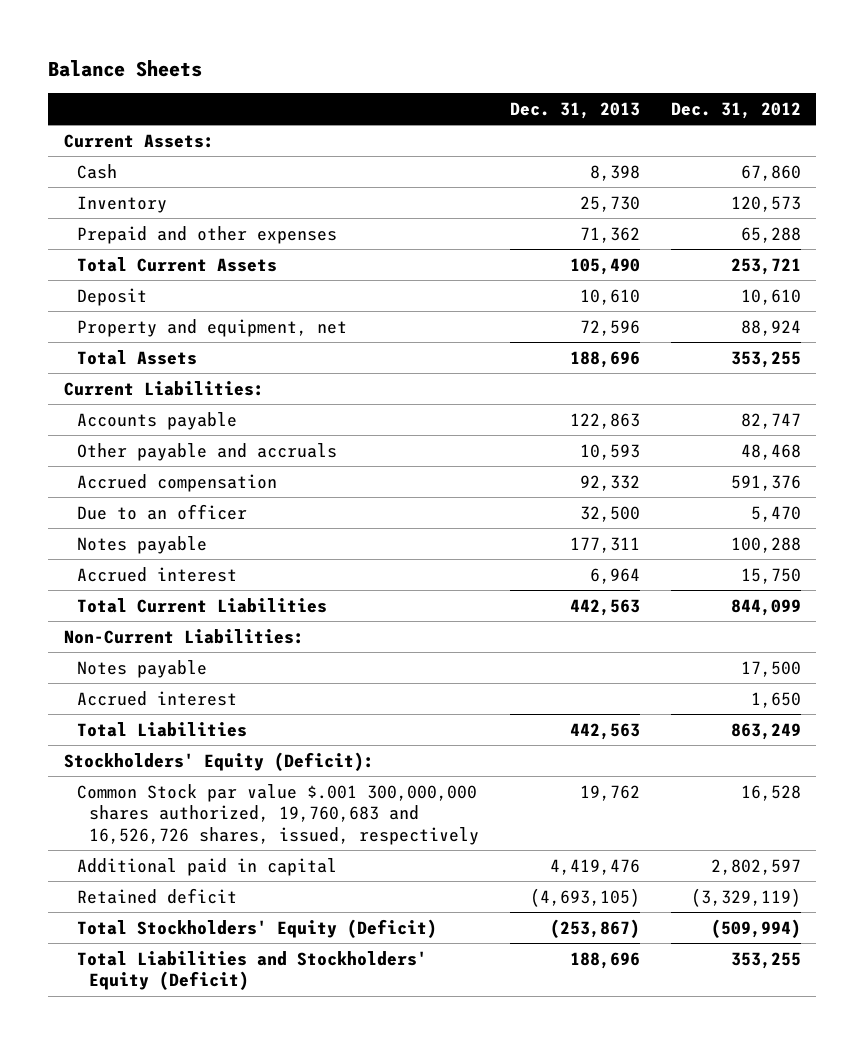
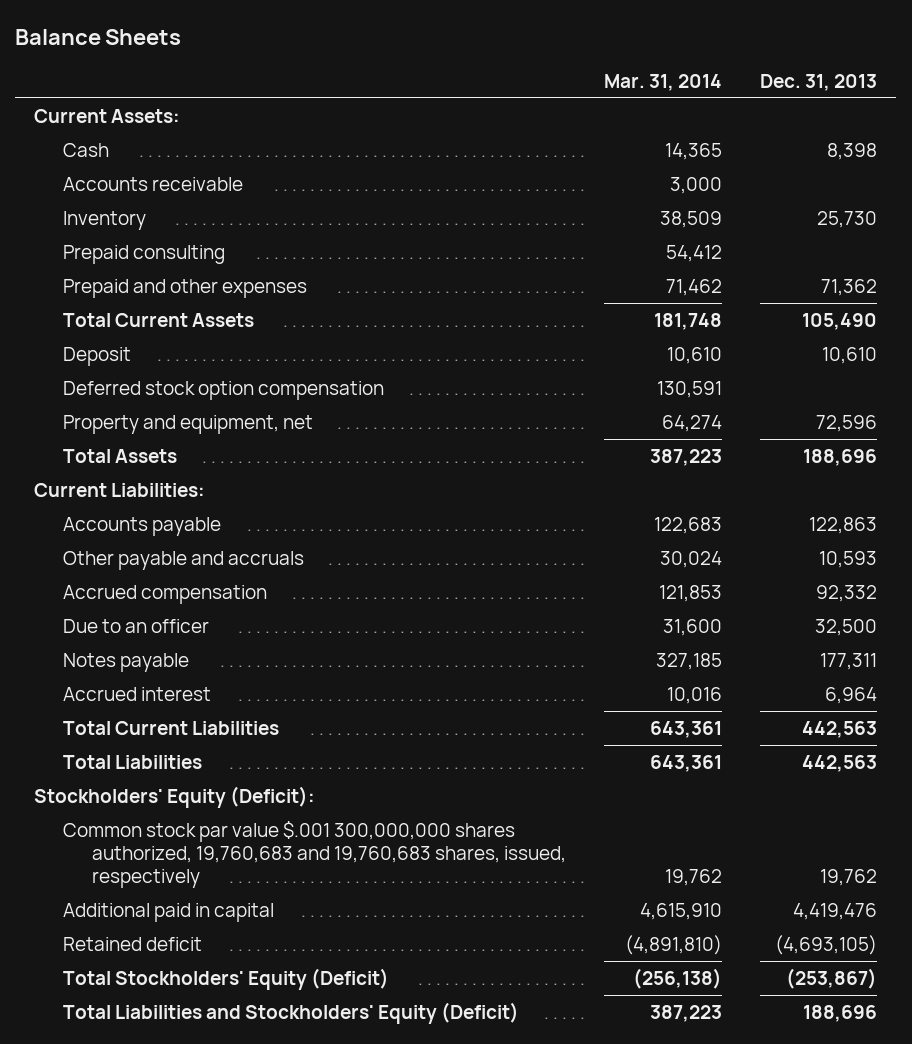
- | Dec. 31, 2013 | Dec. 31, 2012
+ | Mar. 31, 2014 | Dec. 31, 2013
+ Accounts receivable | 3,000 |
+ Prepaid consulting | 54,412 |
+ Deferred stock option compensation | 130,591 |
- Non-Current Liabilities:
- Notes payable | | 17,500
- Accrued interest | | 1,650
- Common Stock par value $.001 300,000,000 shares authorized, 19,760,683 and 16,526,726 shares, issued, respectively | 19,762 | 16,528
+ Common stock par value $.001 300,000,000 shares authorized, 19,760,683 and 19,760,683 shares, issued, respectively | 19,762 | 19,762

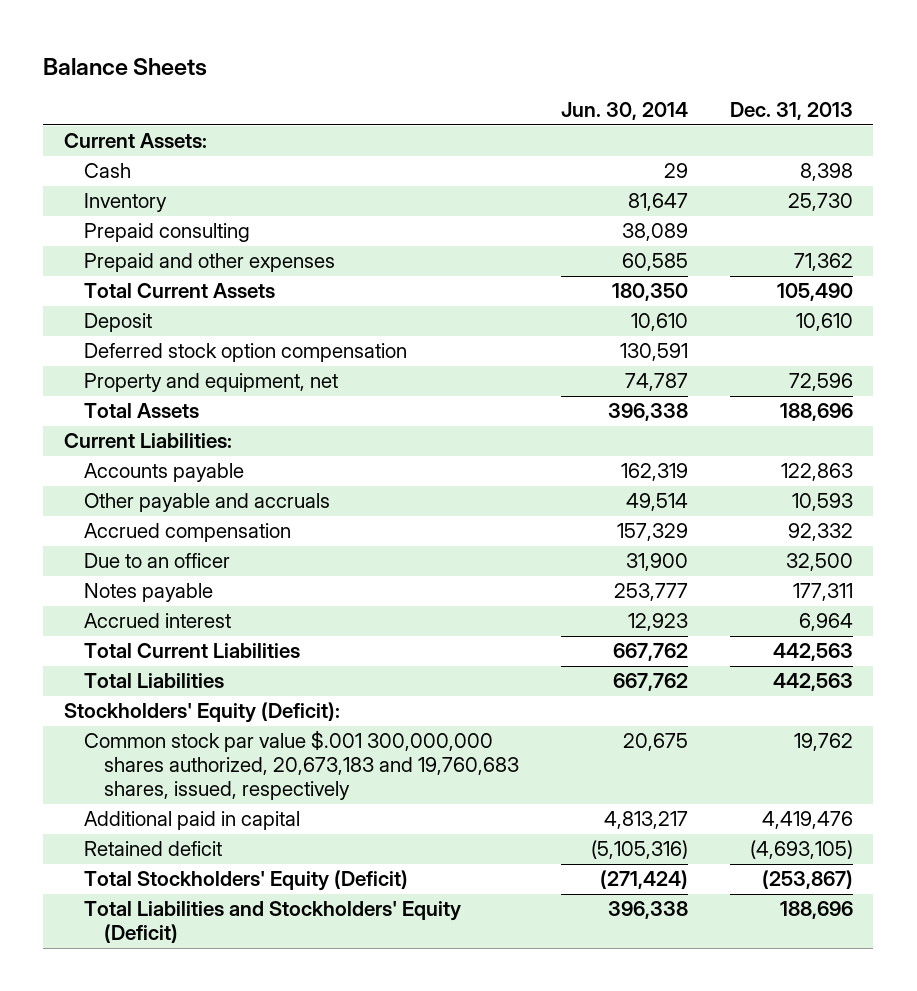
- | Mar. 31, 2014 | Dec. 31, 2013
+ | Jun. 30, 2014 | Dec. 31, 2013
- Accounts receivable | 3,000 |
- Common stock par value $.001 300,000,000 shares authorized, 19,760,683 and 19,760,683 shares, issued, respectively | 19,762 | 19,762
+ Common stock par value $.001 300,000,000 shares authorized, 20,673,183 and 19,760,683 shares, issued, respectively | 20,675 | 19,762

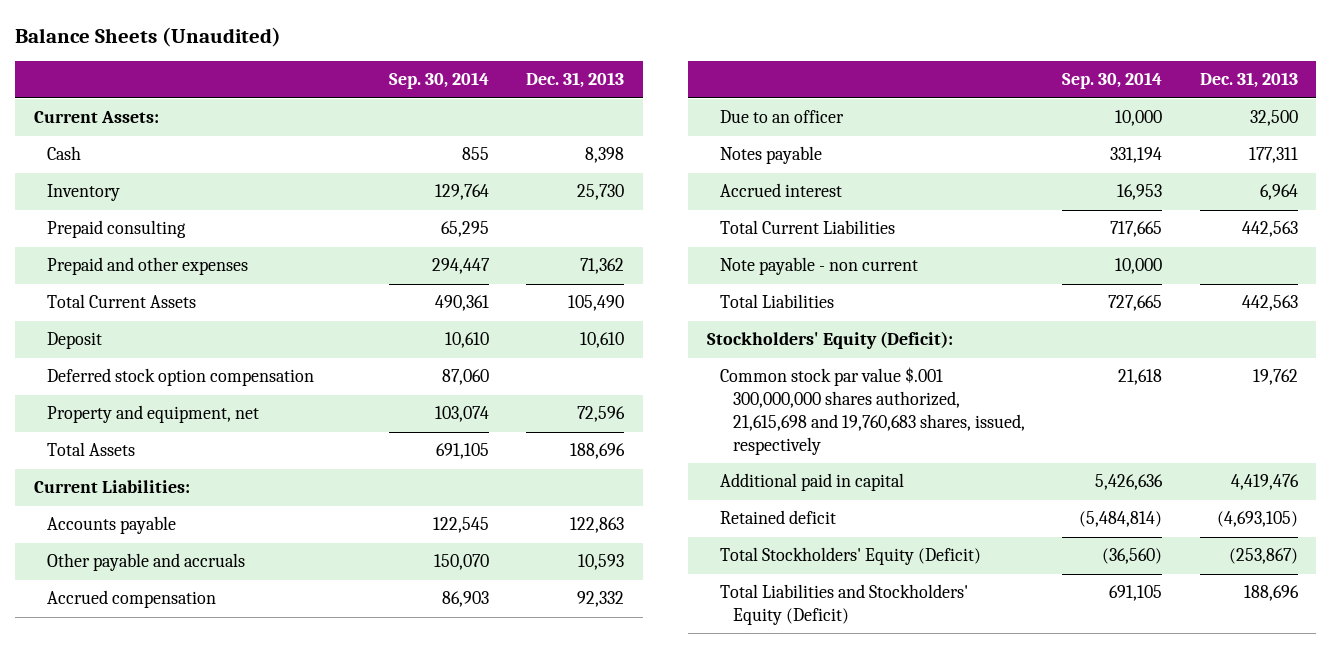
- Balance Sheets
+ Balance Sheets (Unaudited)
- | Jun. 30, 2014 | Dec. 31, 2013
+ | Sep. 30, 2014 | Dec. 31, 2013
+ Note payable - non current | 10,000 |
- Common stock par value $.001 300,000,000 shares authorized, 20,673,183 and 19,760,683 shares, issued, respectively | 20,675 | 19,762
+ Common stock par value $.001 300,000,000 shares authorized, 21,615,698 and 19,760,683 shares, issued, respectively | 21,618 | 19,762

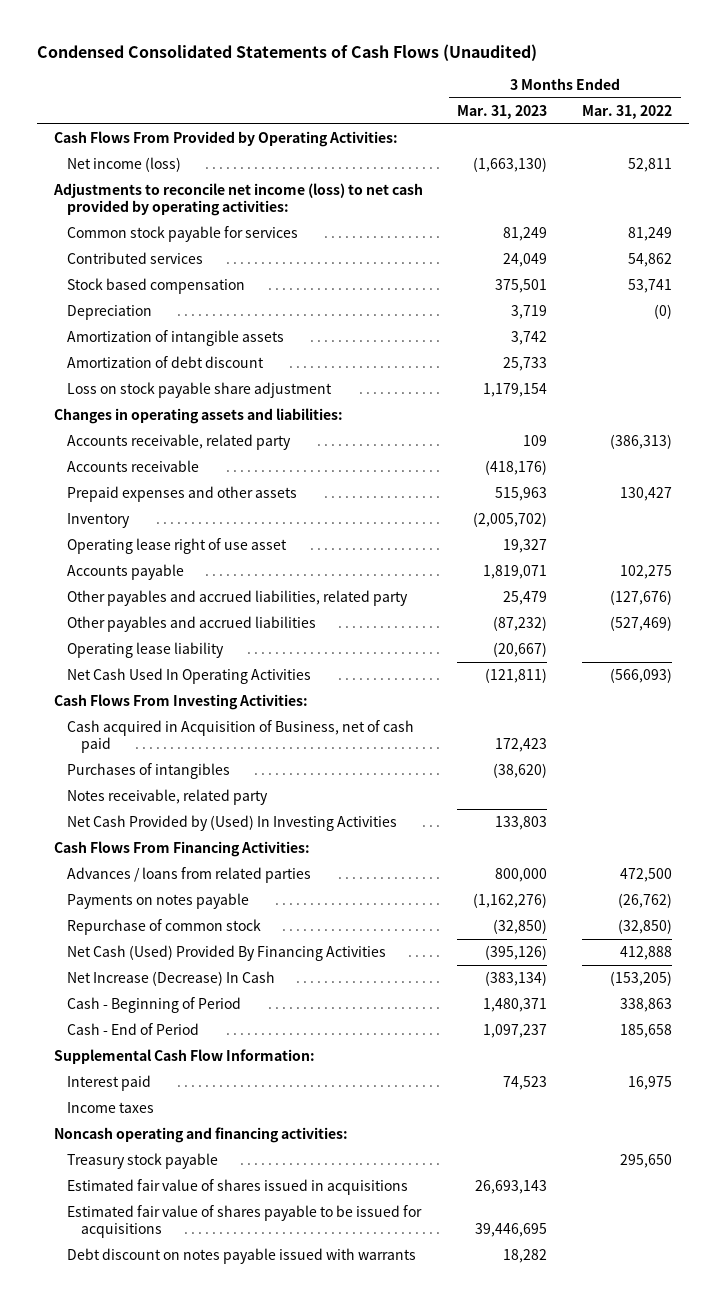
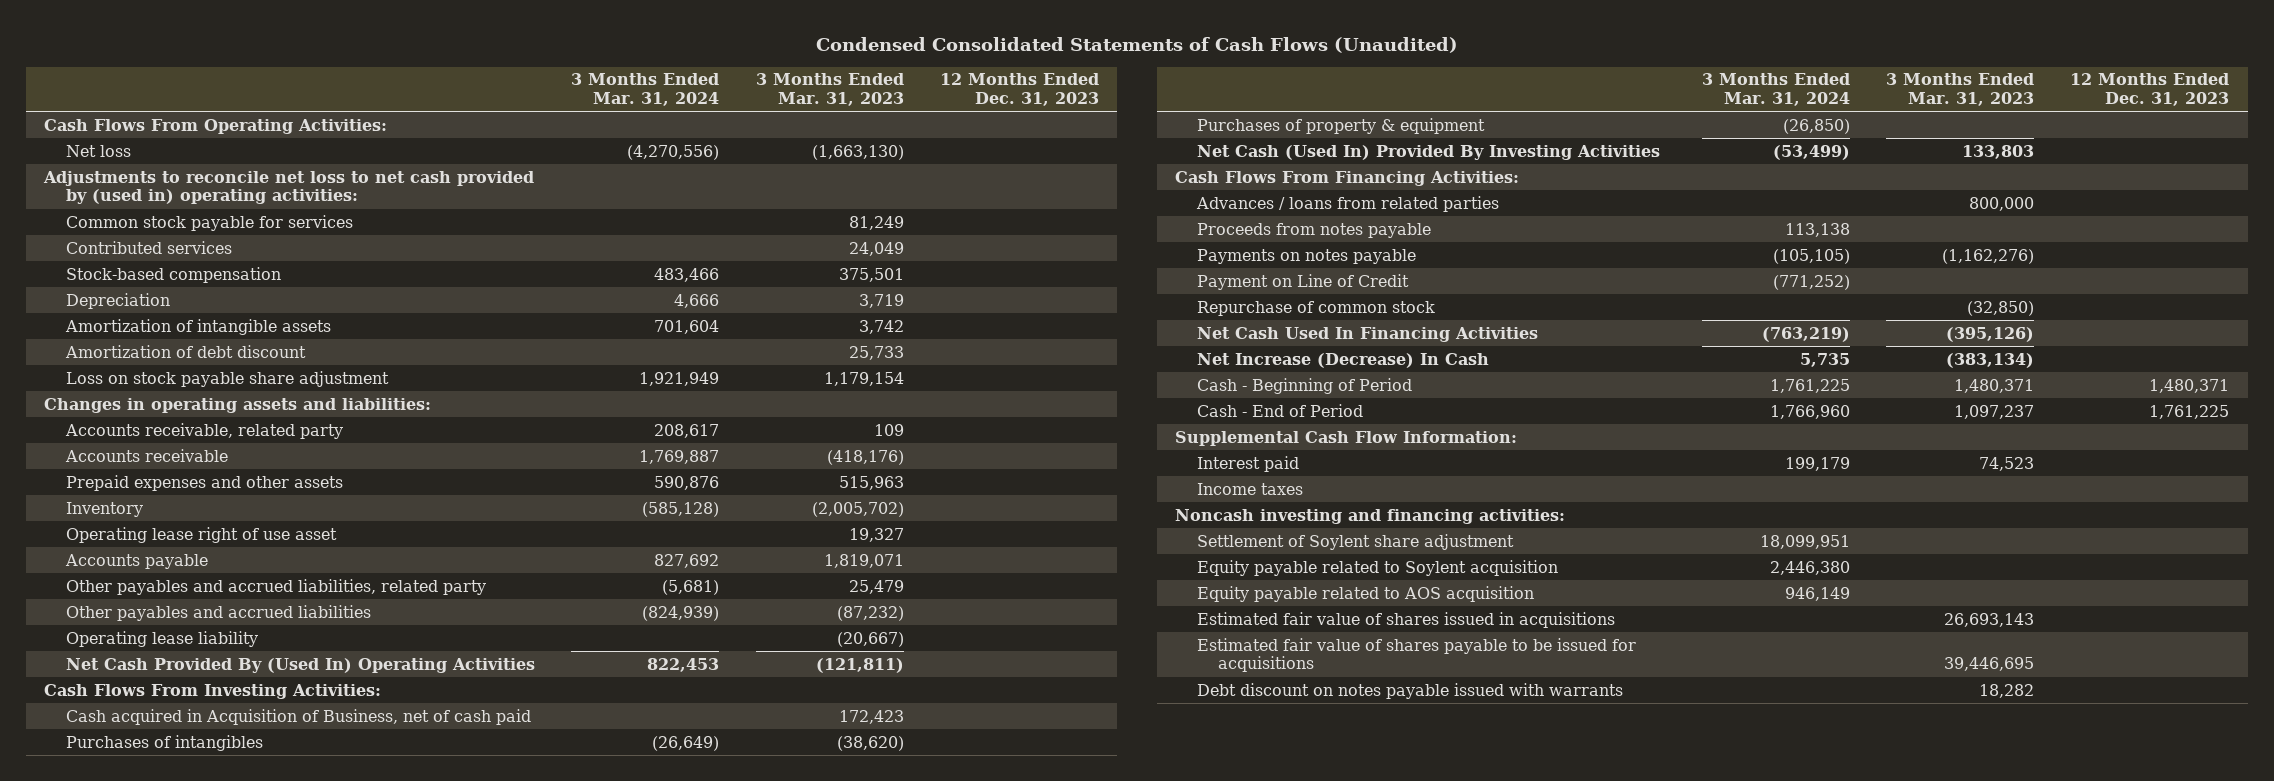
- | 3 Months Ended Mar. 31, 2023 | 3 Months Ended Mar. 31, 2022
+ | 3 Months Ended Mar. 31, 2024 | 3 Months Ended Mar. 31, 2023 | 12 Months Ended Dec. 31, 2023
- Cash Flows From Provided by Operating Activities:
- Net income (loss) | (1,663,130) | 52,811
- Adjustments to reconcile net income (loss) to net cash provided by operating activities:
+ Cash Flows From Operating Activities:
+ Net loss | (4,270,556) | (1,663,130) |
+ Adjustments to reconcile net loss to net cash provided by (used in) operating activities:
- Stock based compensation | 375,501 | 53,741
+ Stock-based compensation | 483,466 | 375,501 |
- Net Cash Used In Operating Activities | (121,811) | (566,093)
+ Net Cash Provided By (Used In) Operating Activities | 822,453 | (121,811) |
- Notes receivable, related party
- Net Cash Provided by (Used) In Investing Activities | 133,803 |
+ Purchases of property & equipment | (26,850) | |
+ Net Cash (Used In) Provided By Investing Activities | (53,499) | 133,803 |
+ Proceeds from notes payable | 113,138 | |
+ Payment on Line of Credit | (771,252) | |
- Net Cash (Used) Provided By Financing Activities | (395,126) | 412,888
+ Net Cash Used In Financing Activities | (763,219) | (395,126) |
- Noncash operating and financing activities:
- Treasury stock payable | | 295,650
+ Noncash investing and financing activities:
+ Settlement of Soylent share adjustment | 18,099,951 | |
+ Equity payable related to Soylent acquisition | 2,446,380 | |
+ Equity payable related to AOS acquisition | 946,149 | |

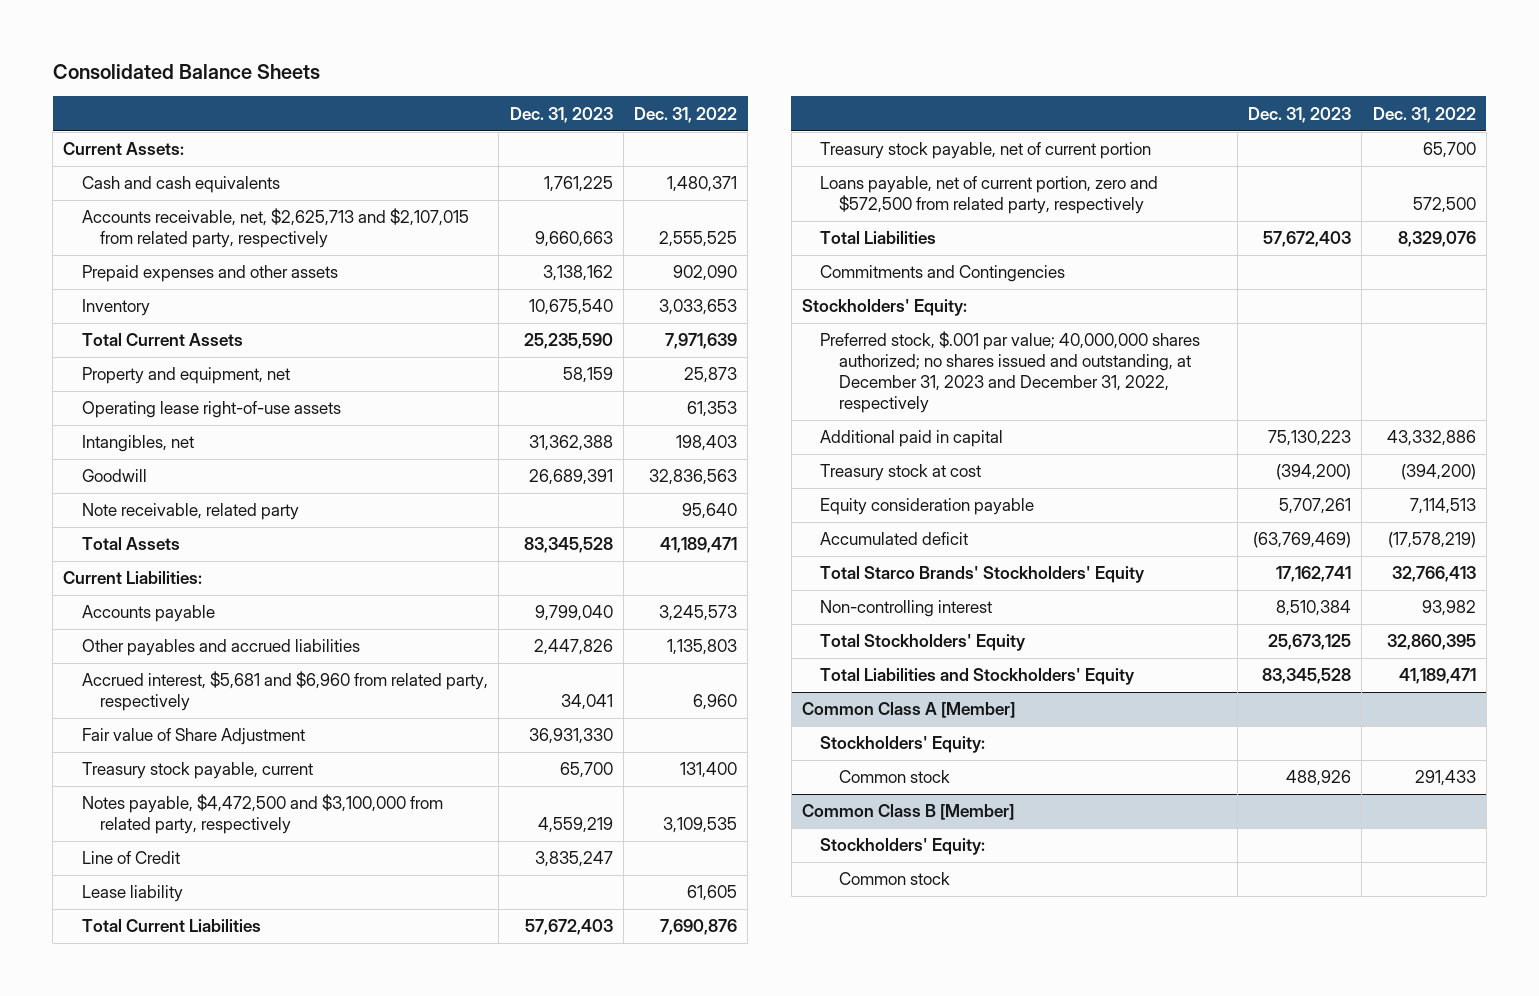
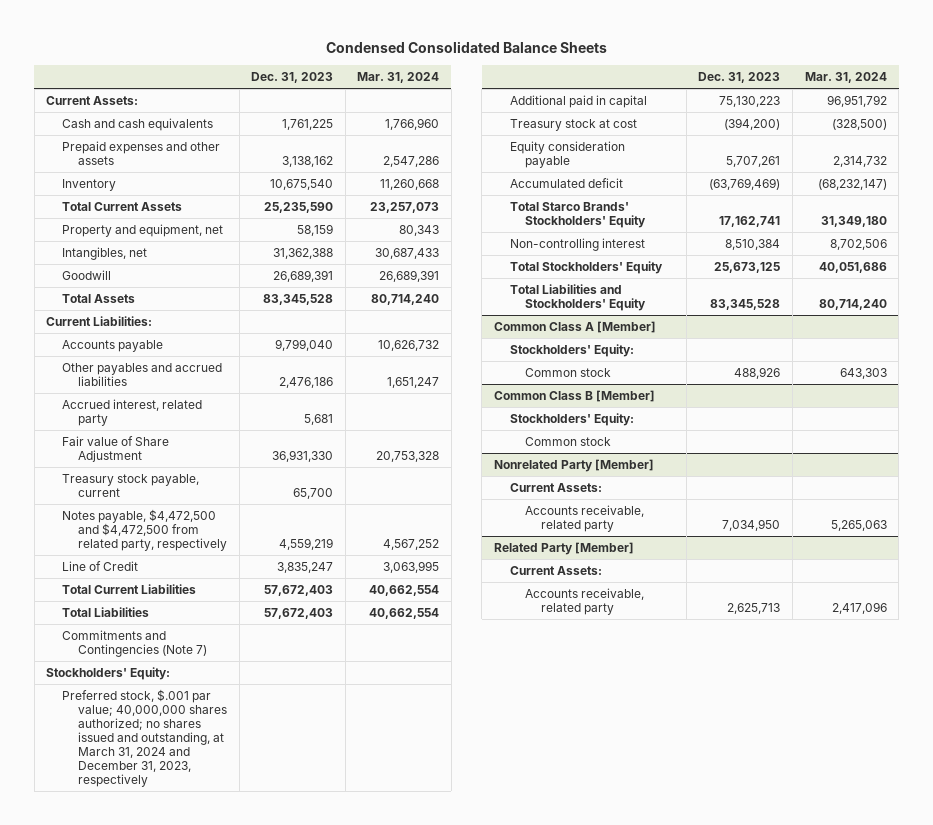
- Consolidated Balance Sheets
+ Condensed Consolidated Balance Sheets
- | Dec. 31, 2023 | Dec. 31, 2022
+ | Dec. 31, 2023 | Mar. 31, 2024
- Accounts receivable, net, $2,625,713 and $2,107,015 from related party, respectively | 9,660,663 | 2,555,525
- Operating lease right-of-use assets | | 61,353
- Note receivable, related party | | 95,640
- Other payables and accrued liabilities | 2,447,826 | 1,135,803
- Accrued interest, $5,681 and $6,960 from related party, respectively | 34,041 | 6,960
+ Other payables and accrued liabilities | 2,476,186 | 1,651,247
+ Accrued interest, related party | 5,681 |
- Notes payable, $4,472,500 and $3,100,000 from related party, respectively | 4,559,219 | 3,109,535
+ Notes payable, $4,472,500 and $4,472,500 from related party, respectively | 4,559,219 | 4,567,252
- Lease liability | | 61,605
- Treasury stock payable, net of current portion | | 65,700
- Loans payable, net of current portion, zero and $572,500 from related party, respectively | | 572,500
- Commitments and Contingencies
+ Commitments and Contingencies (Note 7)
- Preferred stock, $.001 par value; 40,000,000 shares authorized; no shares issued and outstanding, at December 31, 2023 and December 31, 2022, respectively
+ Preferred stock, $.001 par value; 40,000,000 shares authorized; no shares issued and outstanding, at March 31, 2024 and December 31, 2023, respectively
+ Nonrelated Party [Member]
+ Current Assets:
+ Accounts receivable, related party | 7,034,950 | 5,265,063
+ Related Party [Member]
+ Current Assets:
+ Accounts receivable, related party | 2,625,713 | 2,417,096

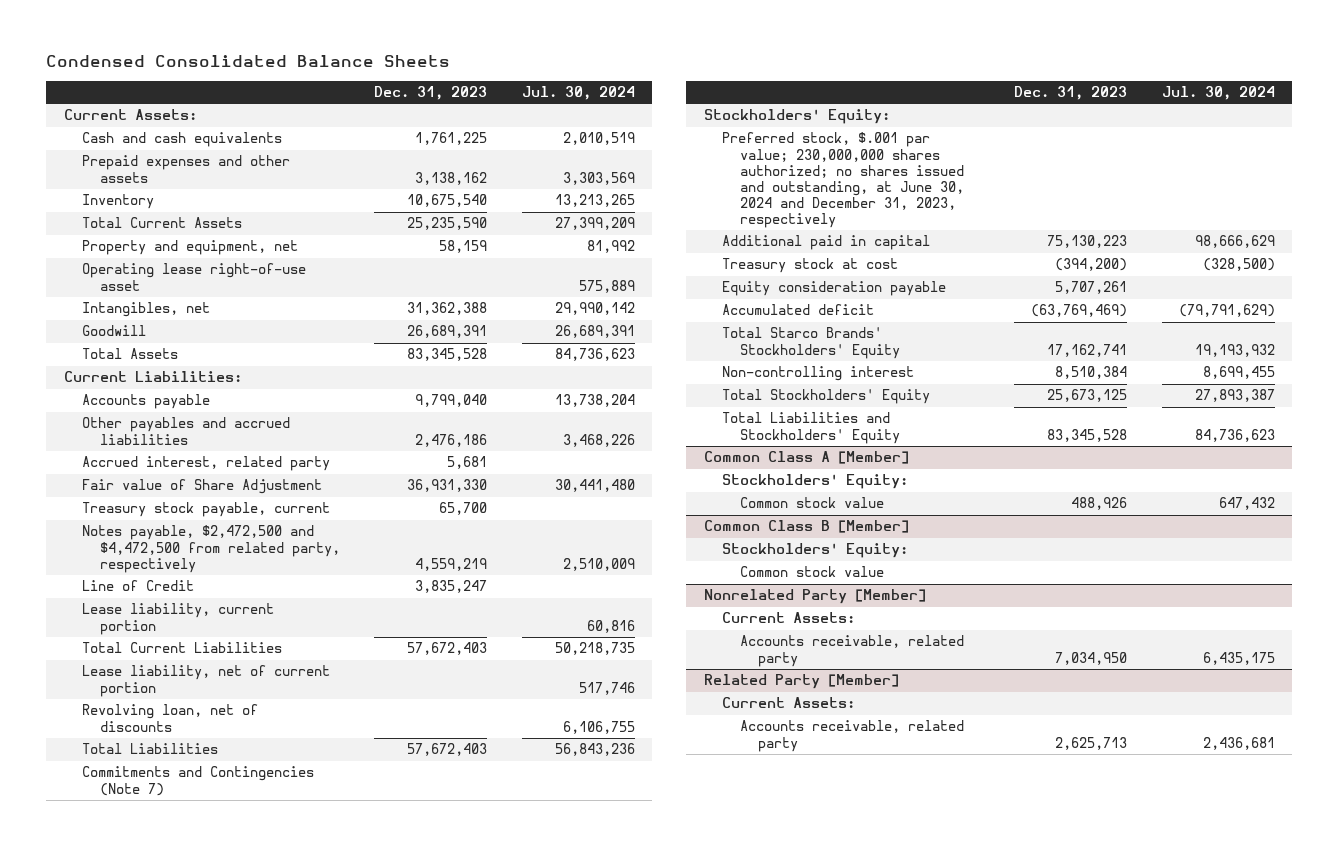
- | Dec. 31, 2023 | Mar. 31, 2024
+ | Dec. 31, 2023 | Jul. 30, 2024
+ Operating lease right-of-use asset | | 575,889
- Notes payable, $4,472,500 and $4,472,500 from related party, respectively | 4,559,219 | 4,567,252
+ Notes payable, $2,472,500 and $4,472,500 from related party, respectively | 4,559,219 | 2,510,009
+ Lease liability, current portion | | 60,816
+ Lease liability, net of current portion | | 517,746
+ Revolving loan, net of discounts | | 6,106,755
- Preferred stock, $.001 par value; 40,000,000 shares authorized; no shares issued and outstanding, at March 31, 2024 and December 31, 2023, respectively
+ Preferred stock, $.001 par value; 230,000,000 shares authorized; no shares issued and outstanding, at June 30, 2024 and December 31, 2023, respectively
@ Common Class A [Member]
- Common stock | 488,926 | 643,303
+ Common stock value | 488,926 | 647,432
@ Common Class B [Member]
- Common stock
+ Common stock value

